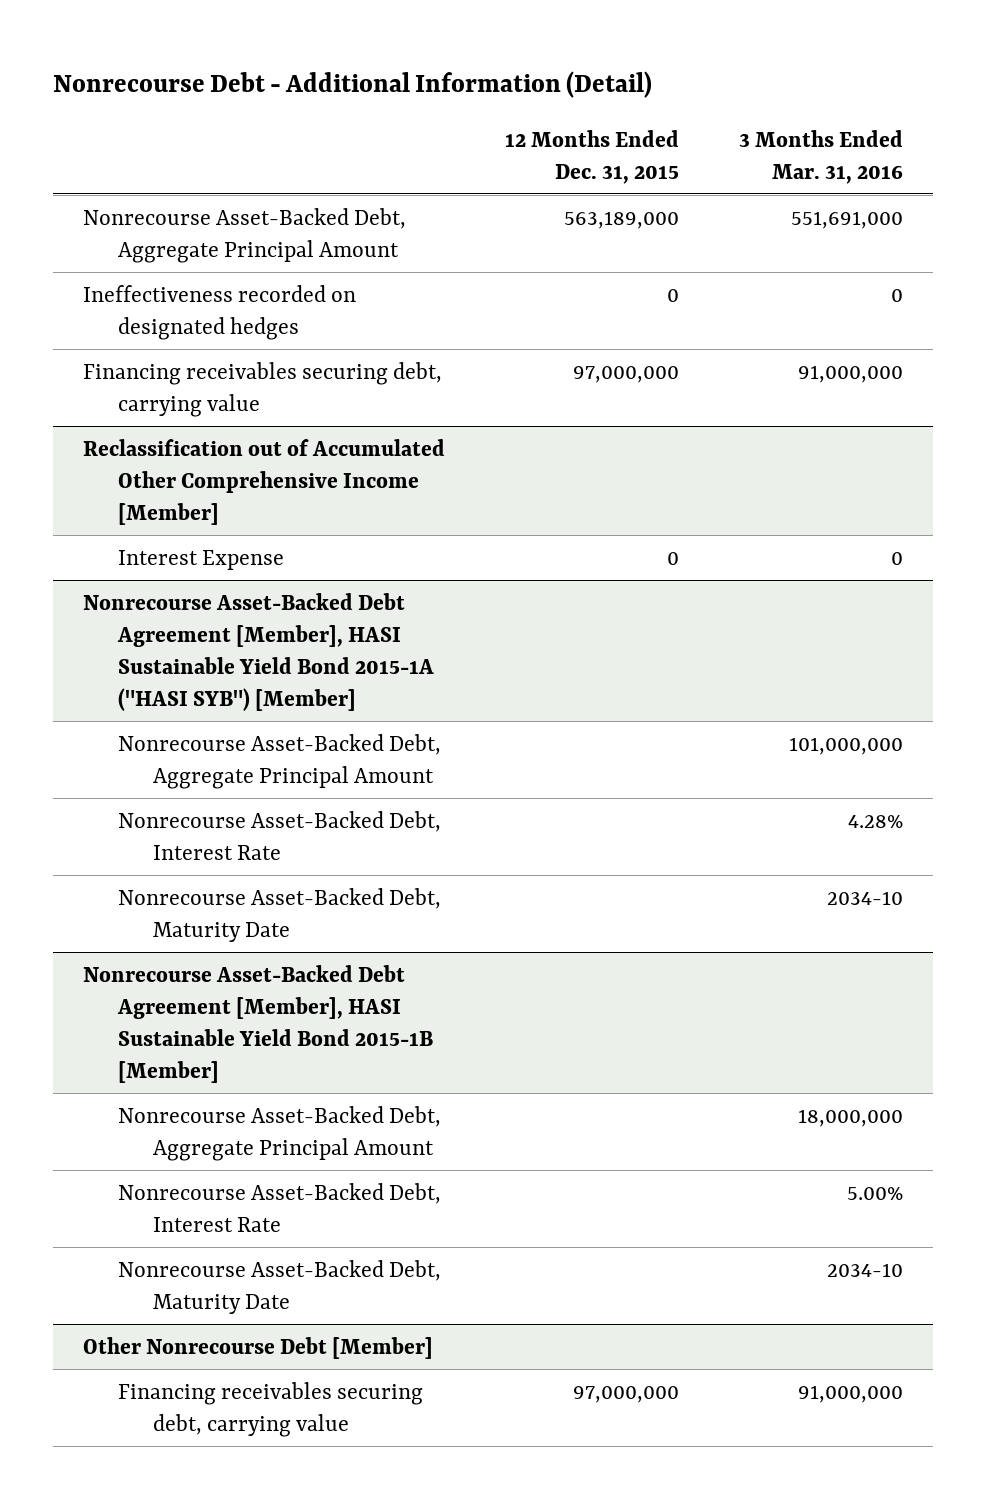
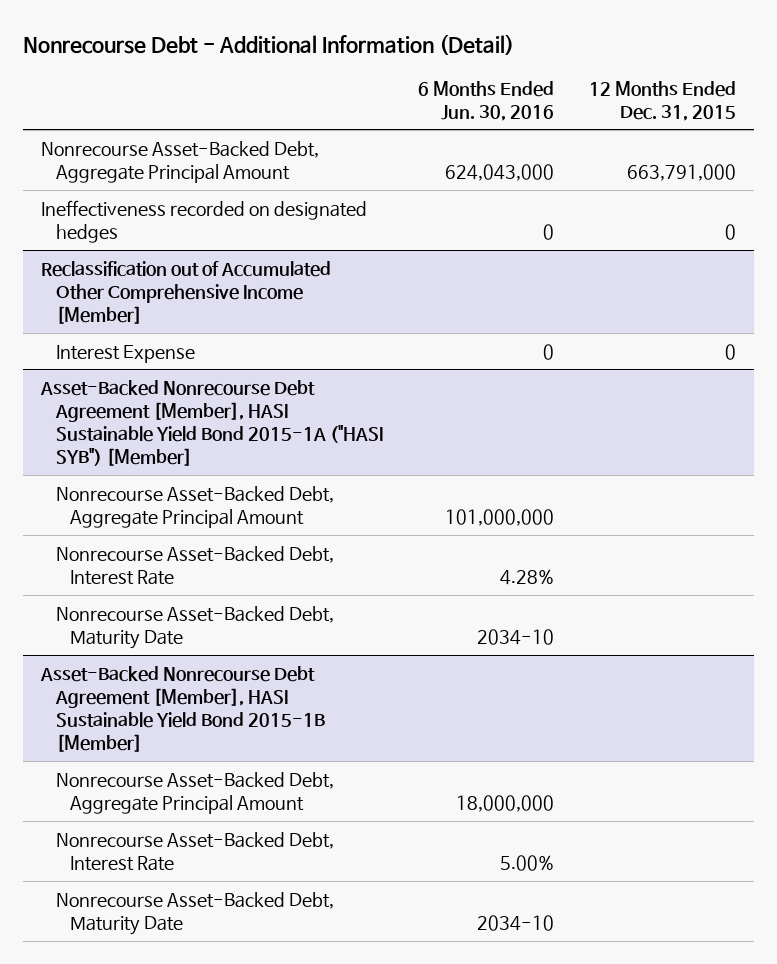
- | 12 Months Ended Dec. 31, 2015 | 3 Months Ended Mar. 31, 2016
+ | 6 Months Ended Jun. 30, 2016 | 12 Months Ended Dec. 31, 2015
- Nonrecourse Asset-Backed Debt, Aggregate Principal Amount | 563,189,000 | 551,691,000
+ Nonrecourse Asset-Backed Debt, Aggregate Principal Amount | 624,043,000 | 663,791,000
- Financing receivables securing debt, carrying value | 97,000,000 | 91,000,000
- Nonrecourse Asset-Backed Debt Agreement [Member], HASI Sustainable Yield Bond 2015-1A ("HASI SYB") [Member]
+ Asset-Backed Nonrecourse Debt Agreement [Member], HASI Sustainable Yield Bond 2015-1A ("HASI SYB") [Member]
- Nonrecourse Asset-Backed Debt Agreement [Member], HASI Sustainable Yield Bond 2015-1B [Member]
+ Asset-Backed Nonrecourse Debt Agreement [Member], HASI Sustainable Yield Bond 2015-1B [Member]
- Other Nonrecourse Debt [Member]
- Financing receivables securing debt, carrying value | 97,000,000 | 91,000,000

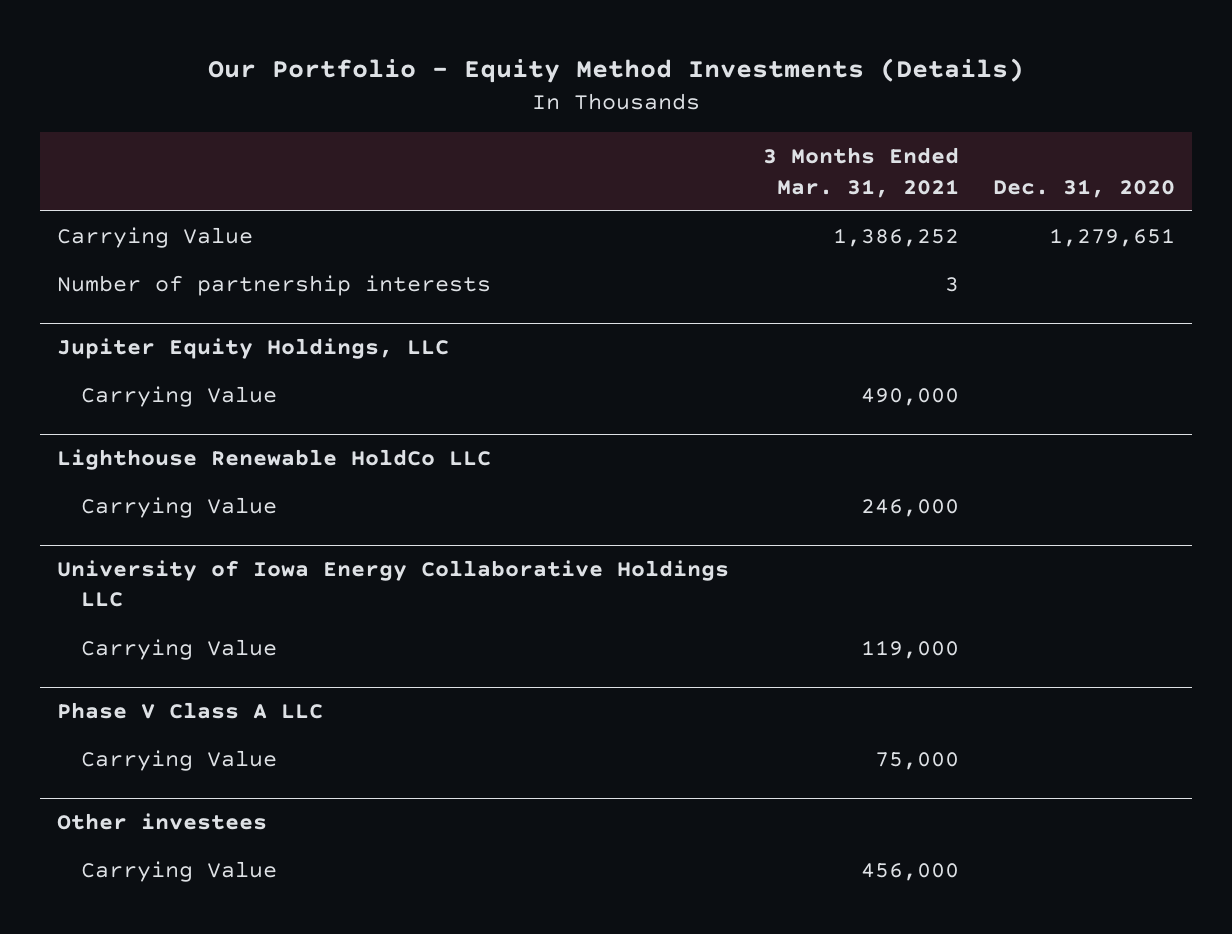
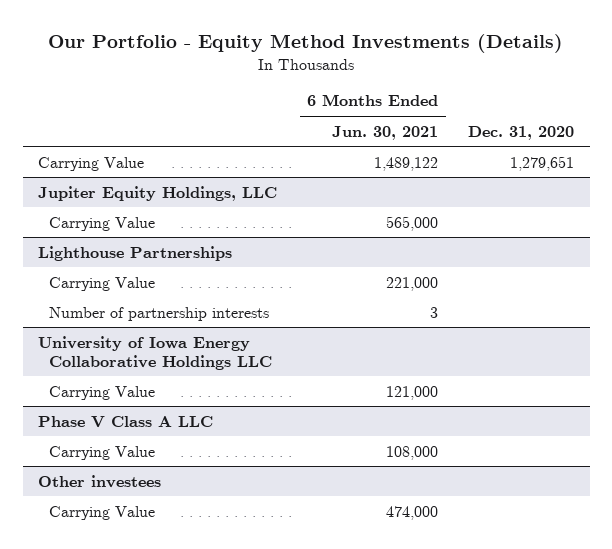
- | 3 Months Ended Mar. 31, 2021 | Dec. 31, 2020
+ | 6 Months Ended Jun. 30, 2021 | Dec. 31, 2020
- Number of partnership interests | 3 |
- Lighthouse Renewable HoldCo LLC
+ Lighthouse Partnerships
+ Number of partnership interests | 3 |

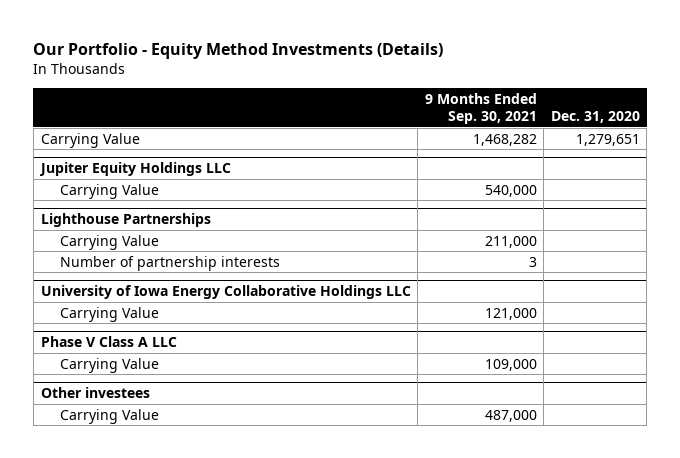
- | 6 Months Ended Jun. 30, 2021 | Dec. 31, 2020
+ | 9 Months Ended Sep. 30, 2021 | Dec. 31, 2020
- Jupiter Equity Holdings, LLC
+ Jupiter Equity Holdings LLC

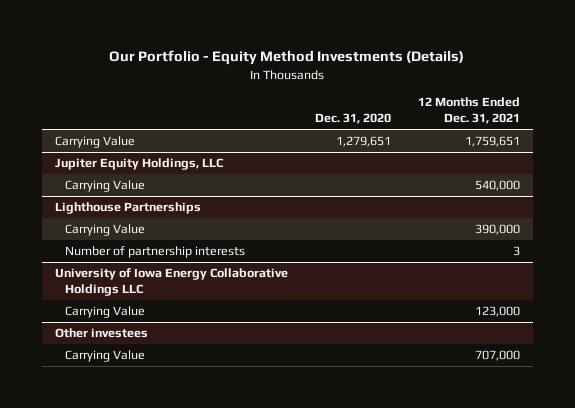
- | 9 Months Ended Sep. 30, 2021 | Dec. 31, 2020
+ | Dec. 31, 2020 | 12 Months Ended Dec. 31, 2021
- Jupiter Equity Holdings LLC
+ Jupiter Equity Holdings, LLC
- Phase V Class A LLC
- Carrying Value | 109,000 |

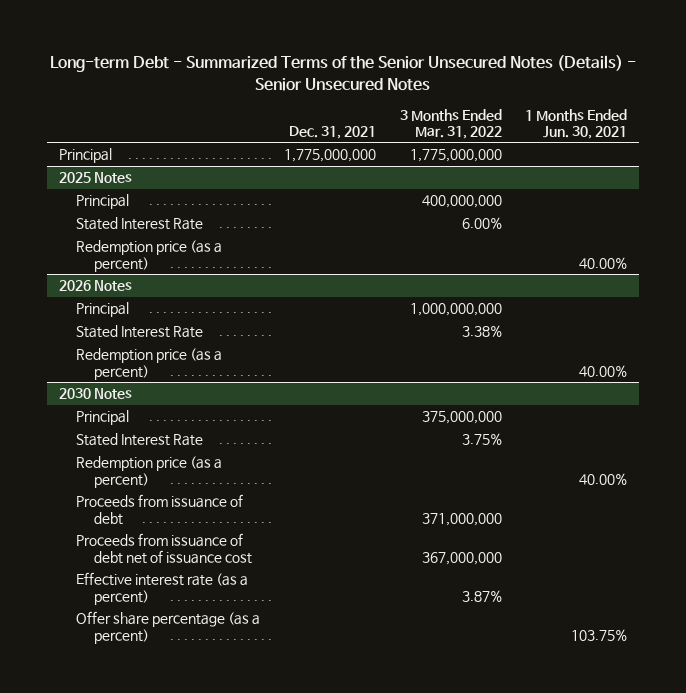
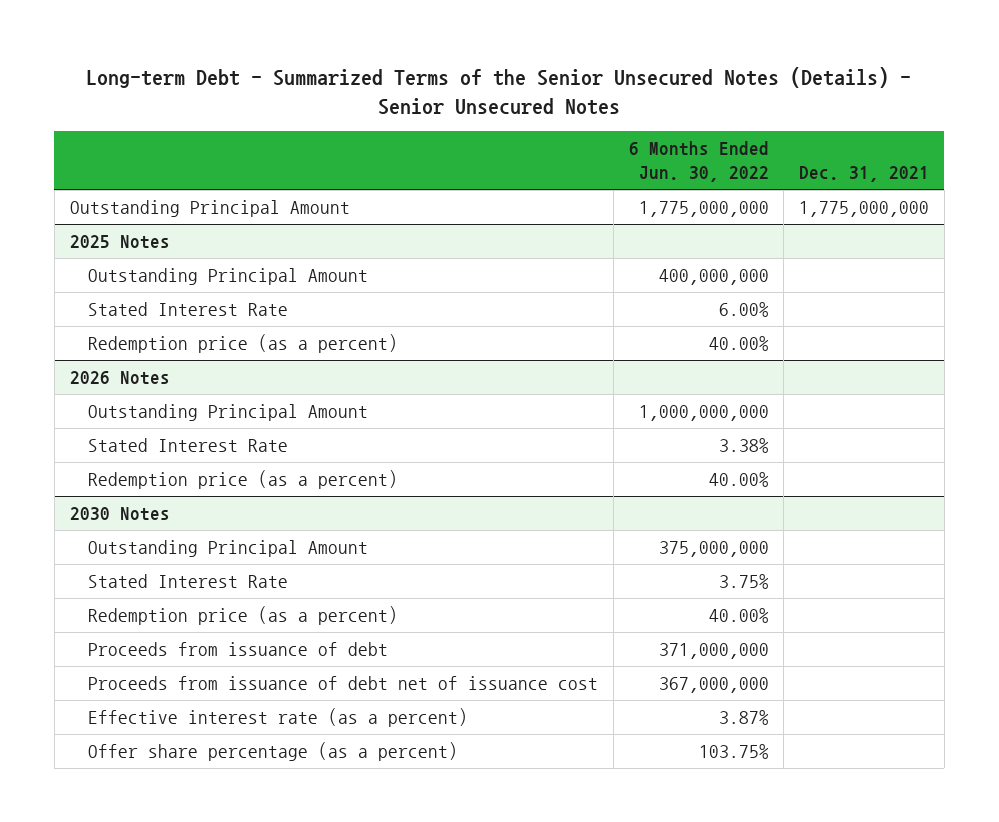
- | Dec. 31, 2021 | 3 Months Ended Mar. 31, 2022 | 1 Months Ended Jun. 30, 2021
+ | 6 Months Ended Jun. 30, 2022 | Dec. 31, 2021
- Principal | 1,775,000,000 | 1,775,000,000 |
+ Outstanding Principal Amount | 1,775,000,000 | 1,775,000,000
@ 2025 Notes
- Principal | | 400,000,000 |
+ Outstanding Principal Amount | 400,000,000 |
@ 2026 Notes
- Principal | | 1,000,000,000 |
+ Outstanding Principal Amount | 1,000,000,000 |
@ 2030 Notes
- Principal | | 375,000,000 |
+ Outstanding Principal Amount | 375,000,000 |

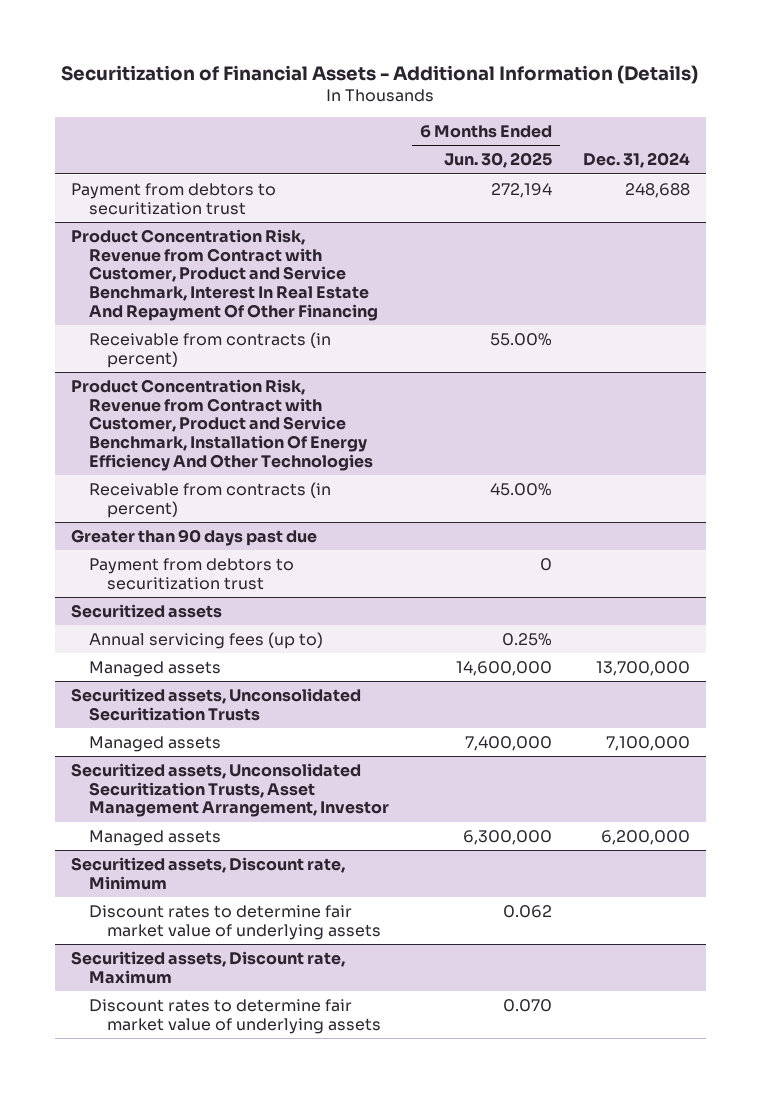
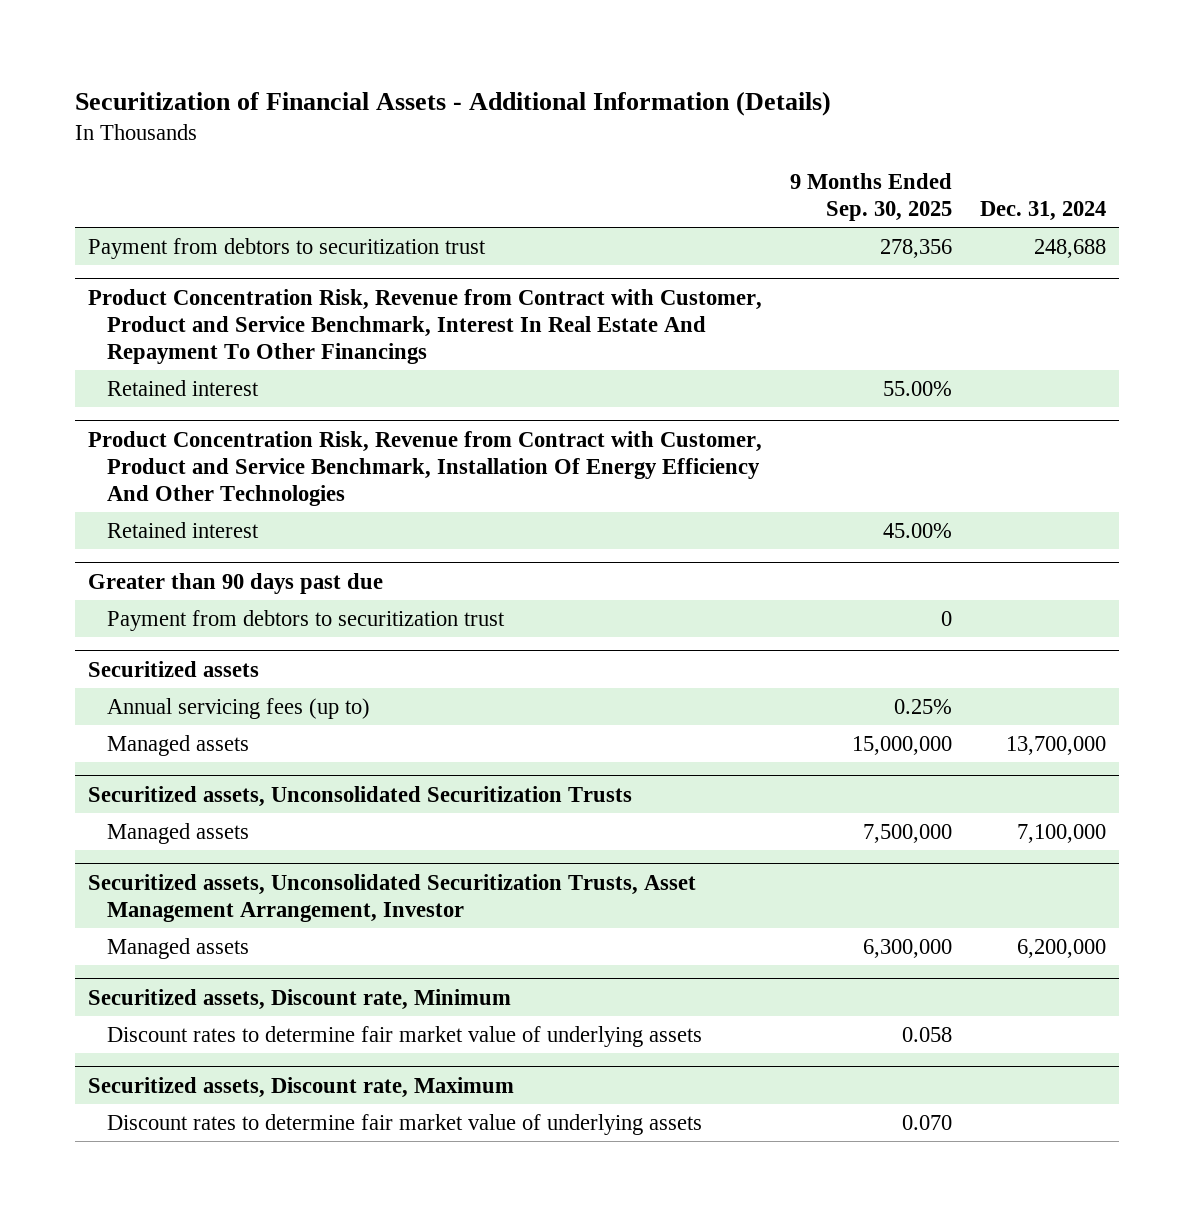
- | 6 Months Ended Jun. 30, 2025 | Dec. 31, 2024
+ | 9 Months Ended Sep. 30, 2025 | Dec. 31, 2024
- Product Concentration Risk, Revenue from Contract with Customer, Product and Service Benchmark, Interest In Real Estate And Repayment Of Other Financing
- Receivable from contracts (in percent) | 55.00% |
+ Product Concentration Risk, Revenue from Contract with Customer, Product and Service Benchmark, Interest In Real Estate And Repayment To Other Financings
+ Retained interest | 55.00% |
@ Product Concentration Risk, Revenue from Contract with Customer, Product and Service Benchmark, Installation Of Energy Efficiency And Other Technologies
- Receivable from contracts (in percent) | 45.00% |
+ Retained interest | 45.00% |

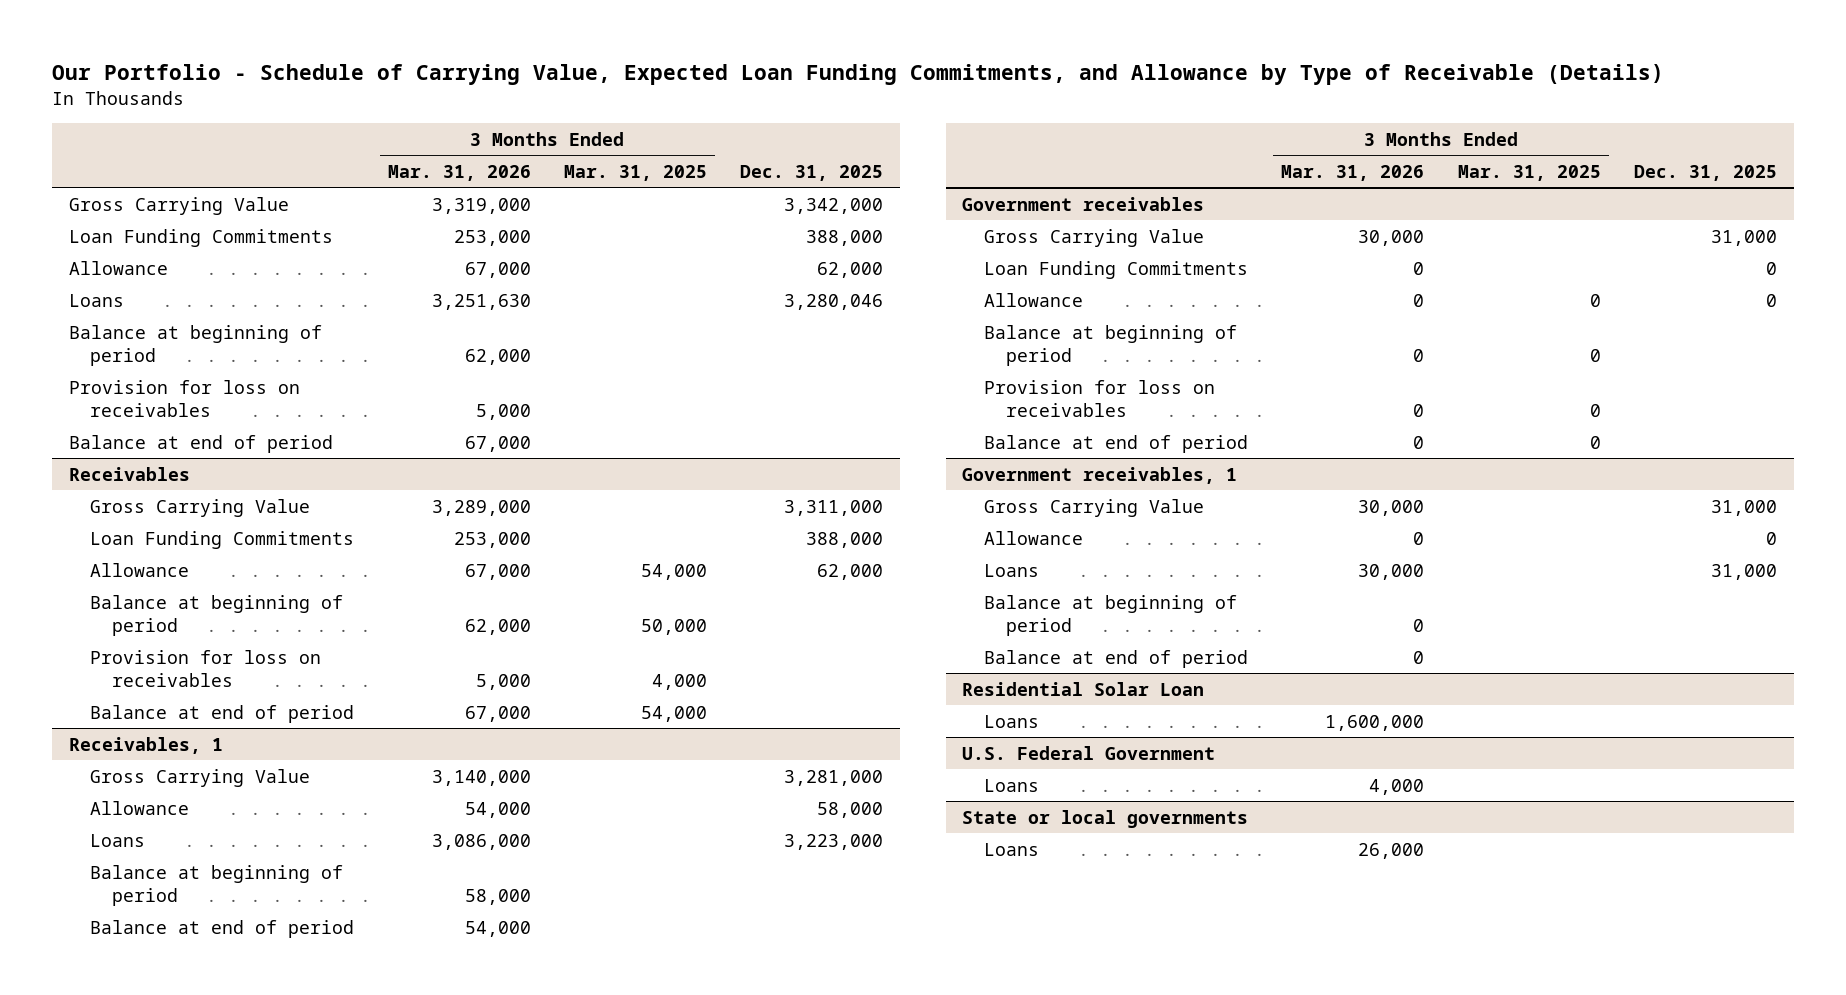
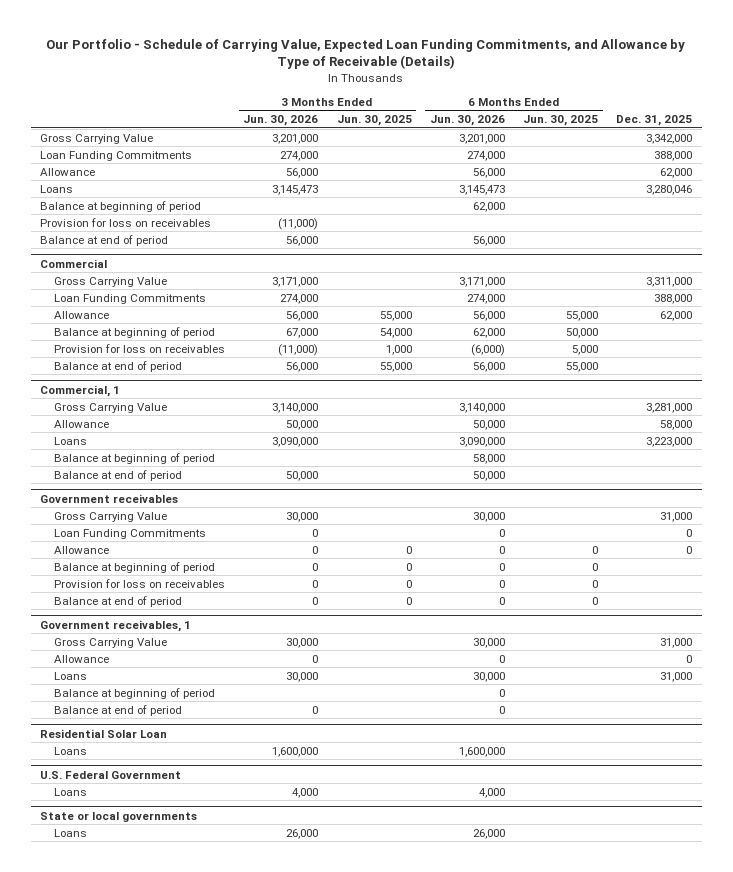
- | 3 Months Ended Mar. 31, 2026 | 3 Months Ended Mar. 31, 2025 | Dec. 31, 2025
+ | 3 Months Ended Jun. 30, 2026 | 3 Months Ended Jun. 30, 2025 | 6 Months Ended Jun. 30, 2026 | 6 Months Ended Jun. 30, 2025 | Dec. 31, 2025
- Receivables
+ Commercial
- Receivables, 1
+ Commercial, 1

